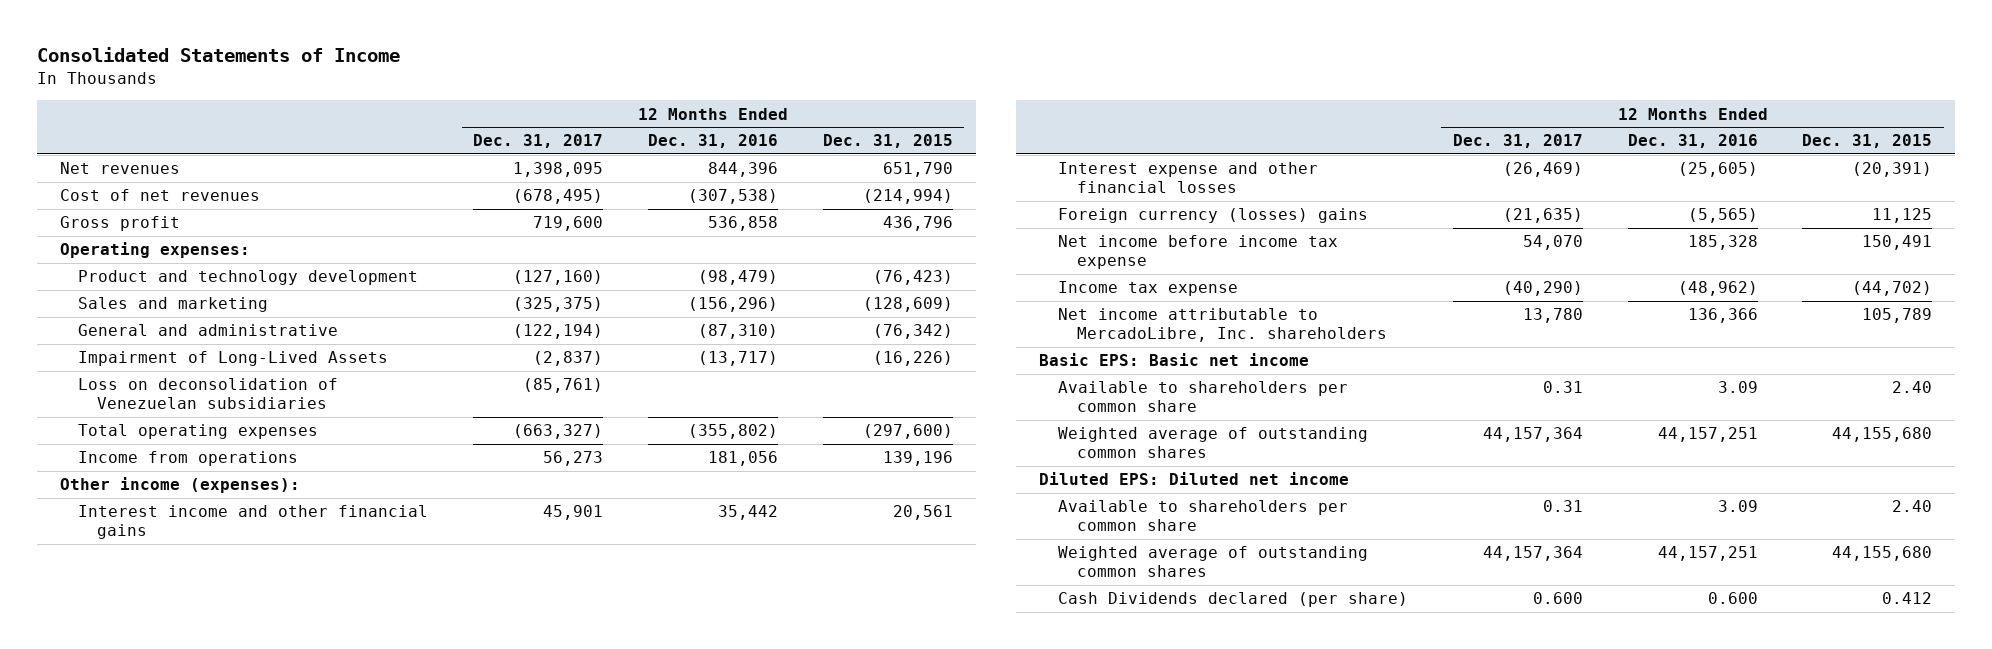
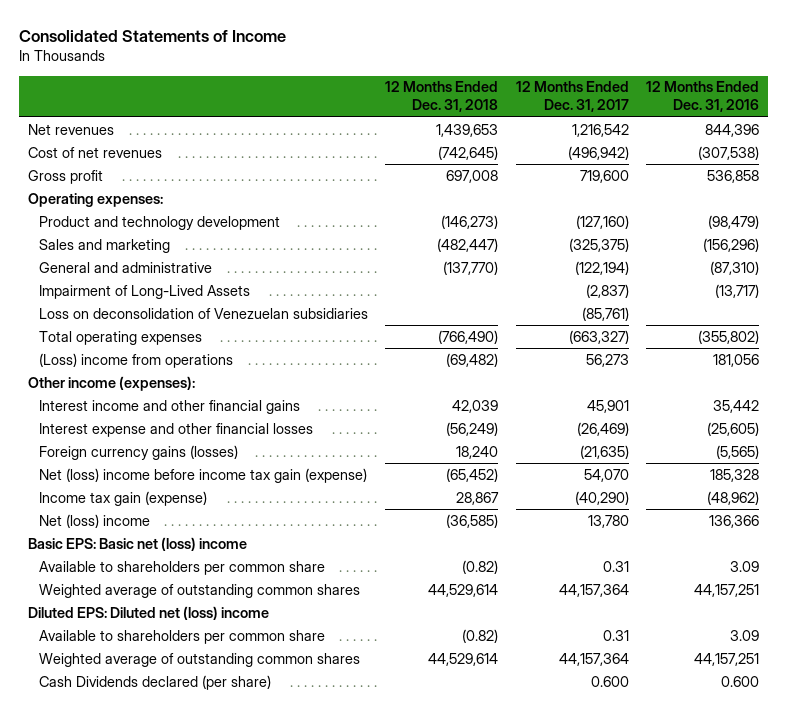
- | 12 Months Ended Dec. 31, 2017 | 12 Months Ended Dec. 31, 2016 | 12 Months Ended Dec. 31, 2015
+ | 12 Months Ended Dec. 31, 2018 | 12 Months Ended Dec. 31, 2017 | 12 Months Ended Dec. 31, 2016
- Net revenues | 1,398,095 | 844,396 | 651,790
- Cost of net revenues | (678,495) | (307,538) | (214,994)
+ Net revenues | 1,439,653 | 1,216,542 | 844,396
+ Cost of net revenues | (742,645) | (496,942) | (307,538)
- Income from operations | 56,273 | 181,056 | 139,196
+ (Loss) income from operations | (69,482) | 56,273 | 181,056
- Foreign currency (losses) gains | (21,635) | (5,565) | 11,125
- Net income before income tax expense | 54,070 | 185,328 | 150,491
- Income tax expense | (40,290) | (48,962) | (44,702)
- Net income attributable to MercadoLibre, Inc. shareholders | 13,780 | 136,366 | 105,789
- Basic EPS: Basic net income
+ Foreign currency gains (losses) | 18,240 | (21,635) | (5,565)
+ Net (loss) income before income tax gain (expense) | (65,452) | 54,070 | 185,328
+ Income tax gain (expense) | 28,867 | (40,290) | (48,962)
+ Net (loss) income | (36,585) | 13,780 | 136,366
+ Basic EPS: Basic net (loss) income
- Diluted EPS: Diluted net income
+ Diluted EPS: Diluted net (loss) income

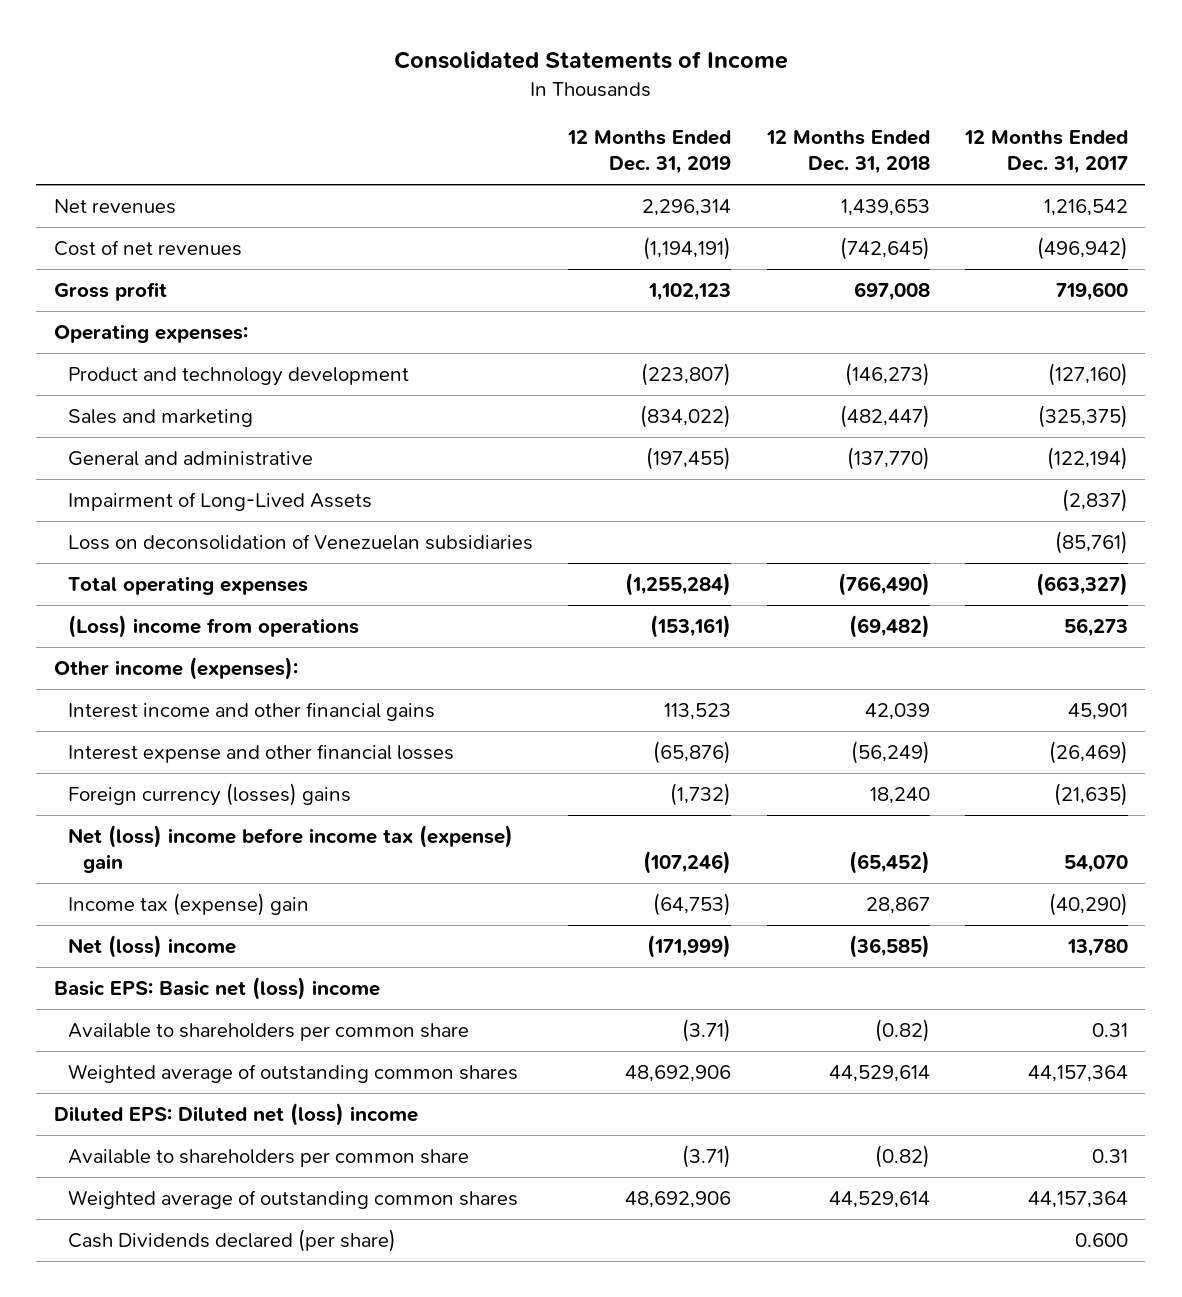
- | 12 Months Ended Dec. 31, 2018 | 12 Months Ended Dec. 31, 2017 | 12 Months Ended Dec. 31, 2016
+ | 12 Months Ended Dec. 31, 2019 | 12 Months Ended Dec. 31, 2018 | 12 Months Ended Dec. 31, 2017
- Foreign currency gains (losses) | 18,240 | (21,635) | (5,565)
- Net (loss) income before income tax gain (expense) | (65,452) | 54,070 | 185,328
- Income tax gain (expense) | 28,867 | (40,290) | (48,962)
+ Foreign currency (losses) gains | (1,732) | 18,240 | (21,635)
+ Net (loss) income before income tax (expense) gain | (107,246) | (65,452) | 54,070
+ Income tax (expense) gain | (64,753) | 28,867 | (40,290)

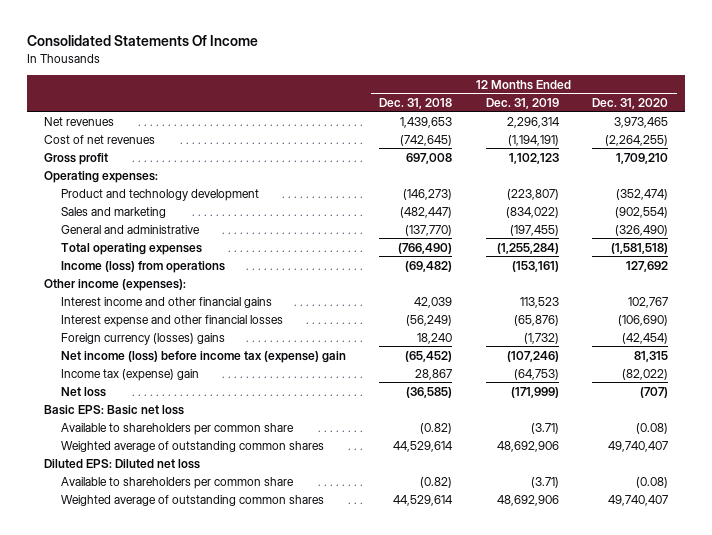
- Consolidated Statements of Income
+ Consolidated Statements Of Income
- | 12 Months Ended Dec. 31, 2019 | 12 Months Ended Dec. 31, 2018 | 12 Months Ended Dec. 31, 2017
+ | 12 Months Ended Dec. 31, 2018 | 12 Months Ended Dec. 31, 2019 | 12 Months Ended Dec. 31, 2020
- Impairment of Long-Lived Assets | | | (2,837)
- Loss on deconsolidation of Venezuelan subsidiaries | | | (85,761)
- (Loss) income from operations | (153,161) | (69,482) | 56,273
+ Income (loss) from operations | (69,482) | (153,161) | 127,692
- Net (loss) income before income tax (expense) gain | (107,246) | (65,452) | 54,070
+ Net income (loss) before income tax (expense) gain | (65,452) | (107,246) | 81,315
- Net (loss) income | (171,999) | (36,585) | 13,780
- Basic EPS: Basic net (loss) income
+ Net loss | (36,585) | (171,999) | (707)
+ Basic EPS: Basic net loss
- Diluted EPS: Diluted net (loss) income
+ Diluted EPS: Diluted net loss
- Cash Dividends declared (per share) | | | 0.600

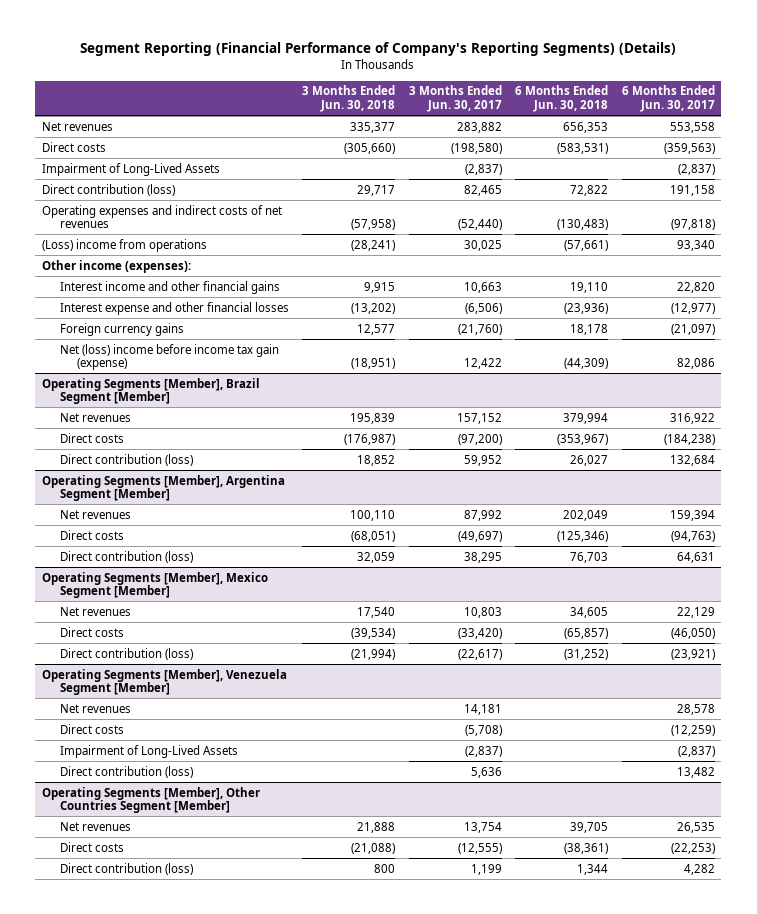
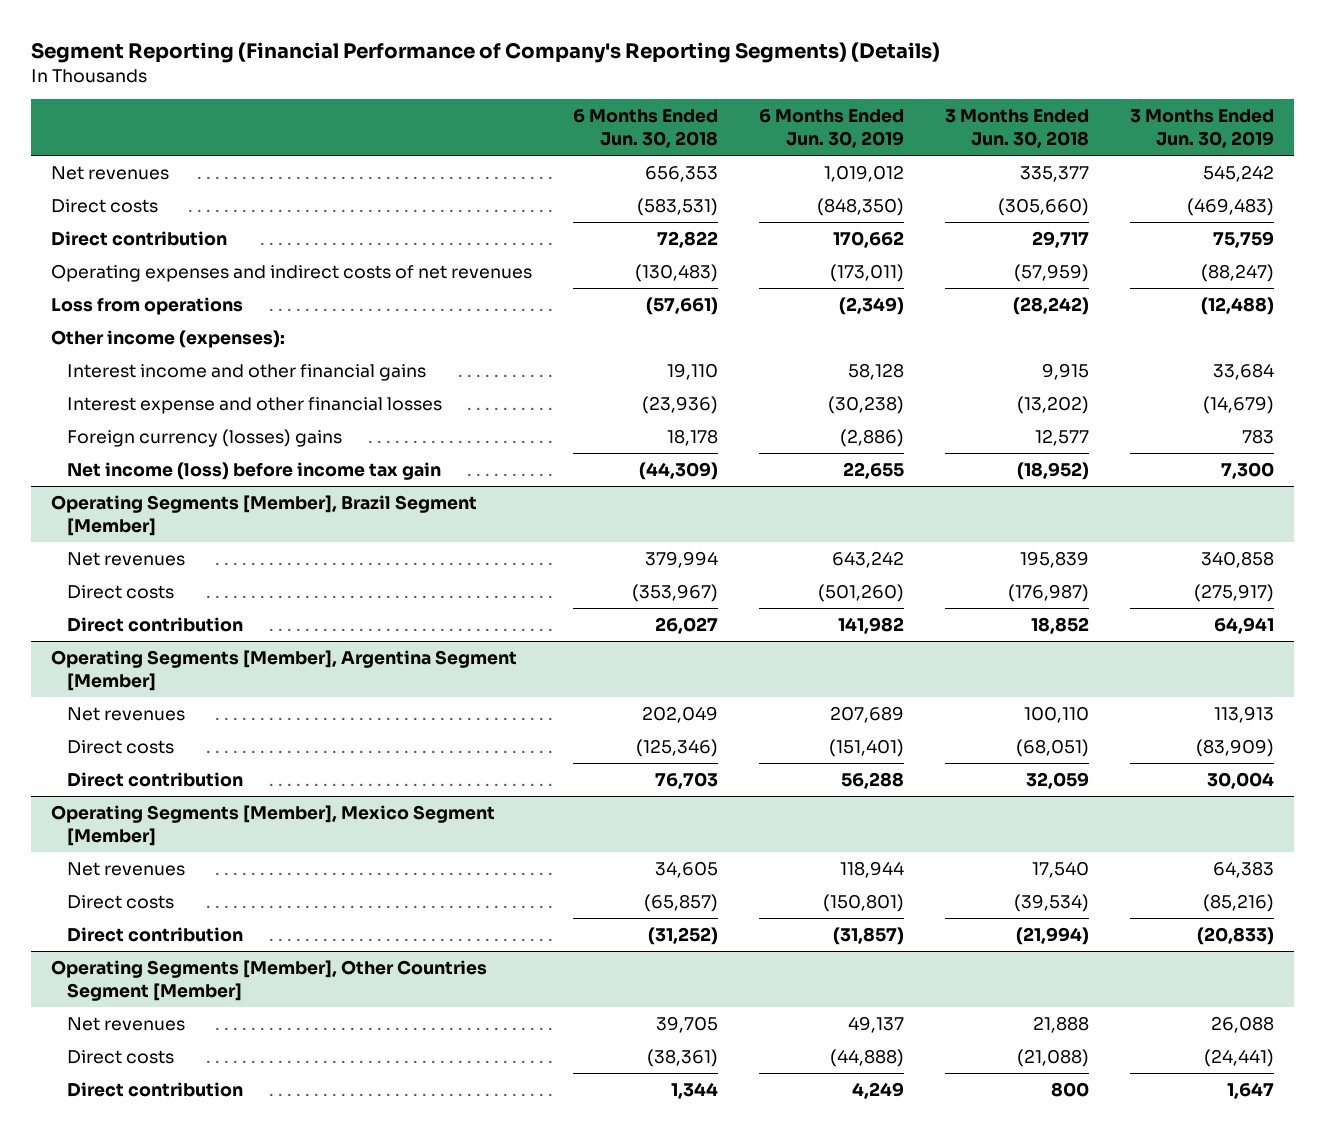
- | 3 Months Ended Jun. 30, 2018 | 3 Months Ended Jun. 30, 2017 | 6 Months Ended Jun. 30, 2018 | 6 Months Ended Jun. 30, 2017
+ | 6 Months Ended Jun. 30, 2018 | 6 Months Ended Jun. 30, 2019 | 3 Months Ended Jun. 30, 2018 | 3 Months Ended Jun. 30, 2019
- Impairment of Long-Lived Assets | | (2,837) | | (2,837)
- Direct contribution (loss) | 29,717 | 82,465 | 72,822 | 191,158
- Operating expenses and indirect costs of net revenues | (57,958) | (52,440) | (130,483) | (97,818)
- (Loss) income from operations | (28,241) | 30,025 | (57,661) | 93,340
+ Direct contribution | 72,822 | 170,662 | 29,717 | 75,759
+ Operating expenses and indirect costs of net revenues | (130,483) | (173,011) | (57,959) | (88,247)
+ Loss from operations | (57,661) | (2,349) | (28,242) | (12,488)
- Foreign currency gains | 12,577 | (21,760) | 18,178 | (21,097)
- Net (loss) income before income tax gain (expense) | (18,951) | 12,422 | (44,309) | 82,086
+ Foreign currency (losses) gains | 18,178 | (2,886) | 12,577 | 783
+ Net income (loss) before income tax gain | (44,309) | 22,655 | (18,952) | 7,300
@ Operating Segments [Member], Brazil Segment [Member]
- Direct contribution (loss) | 18,852 | 59,952 | 26,027 | 132,684
+ Direct contribution | 26,027 | 141,982 | 18,852 | 64,941
@ Operating Segments [Member], Argentina Segment [Member]
- Direct contribution (loss) | 32,059 | 38,295 | 76,703 | 64,631
+ Direct contribution | 76,703 | 56,288 | 32,059 | 30,004
@ Operating Segments [Member], Mexico Segment [Member]
- Direct contribution (loss) | (21,994) | (22,617) | (31,252) | (23,921)
- Operating Segments [Member], Venezuela Segment [Member]
- Net revenues | | 14,181 | | 28,578
- Direct costs | | (5,708) | | (12,259)
- Impairment of Long-Lived Assets | | (2,837) | | (2,837)
- Direct contribution (loss) | | 5,636 | | 13,482
@ Operating Segments [Member], Mexico Segment [Member]
+ Direct contribution | (31,252) | (31,857) | (21,994) | (20,833)
@ Operating Segments [Member], Other Countries Segment [Member]
- Direct contribution (loss) | 800 | 1,199 | 1,344 | 4,282
+ Direct contribution | 1,344 | 4,249 | 800 | 1,647

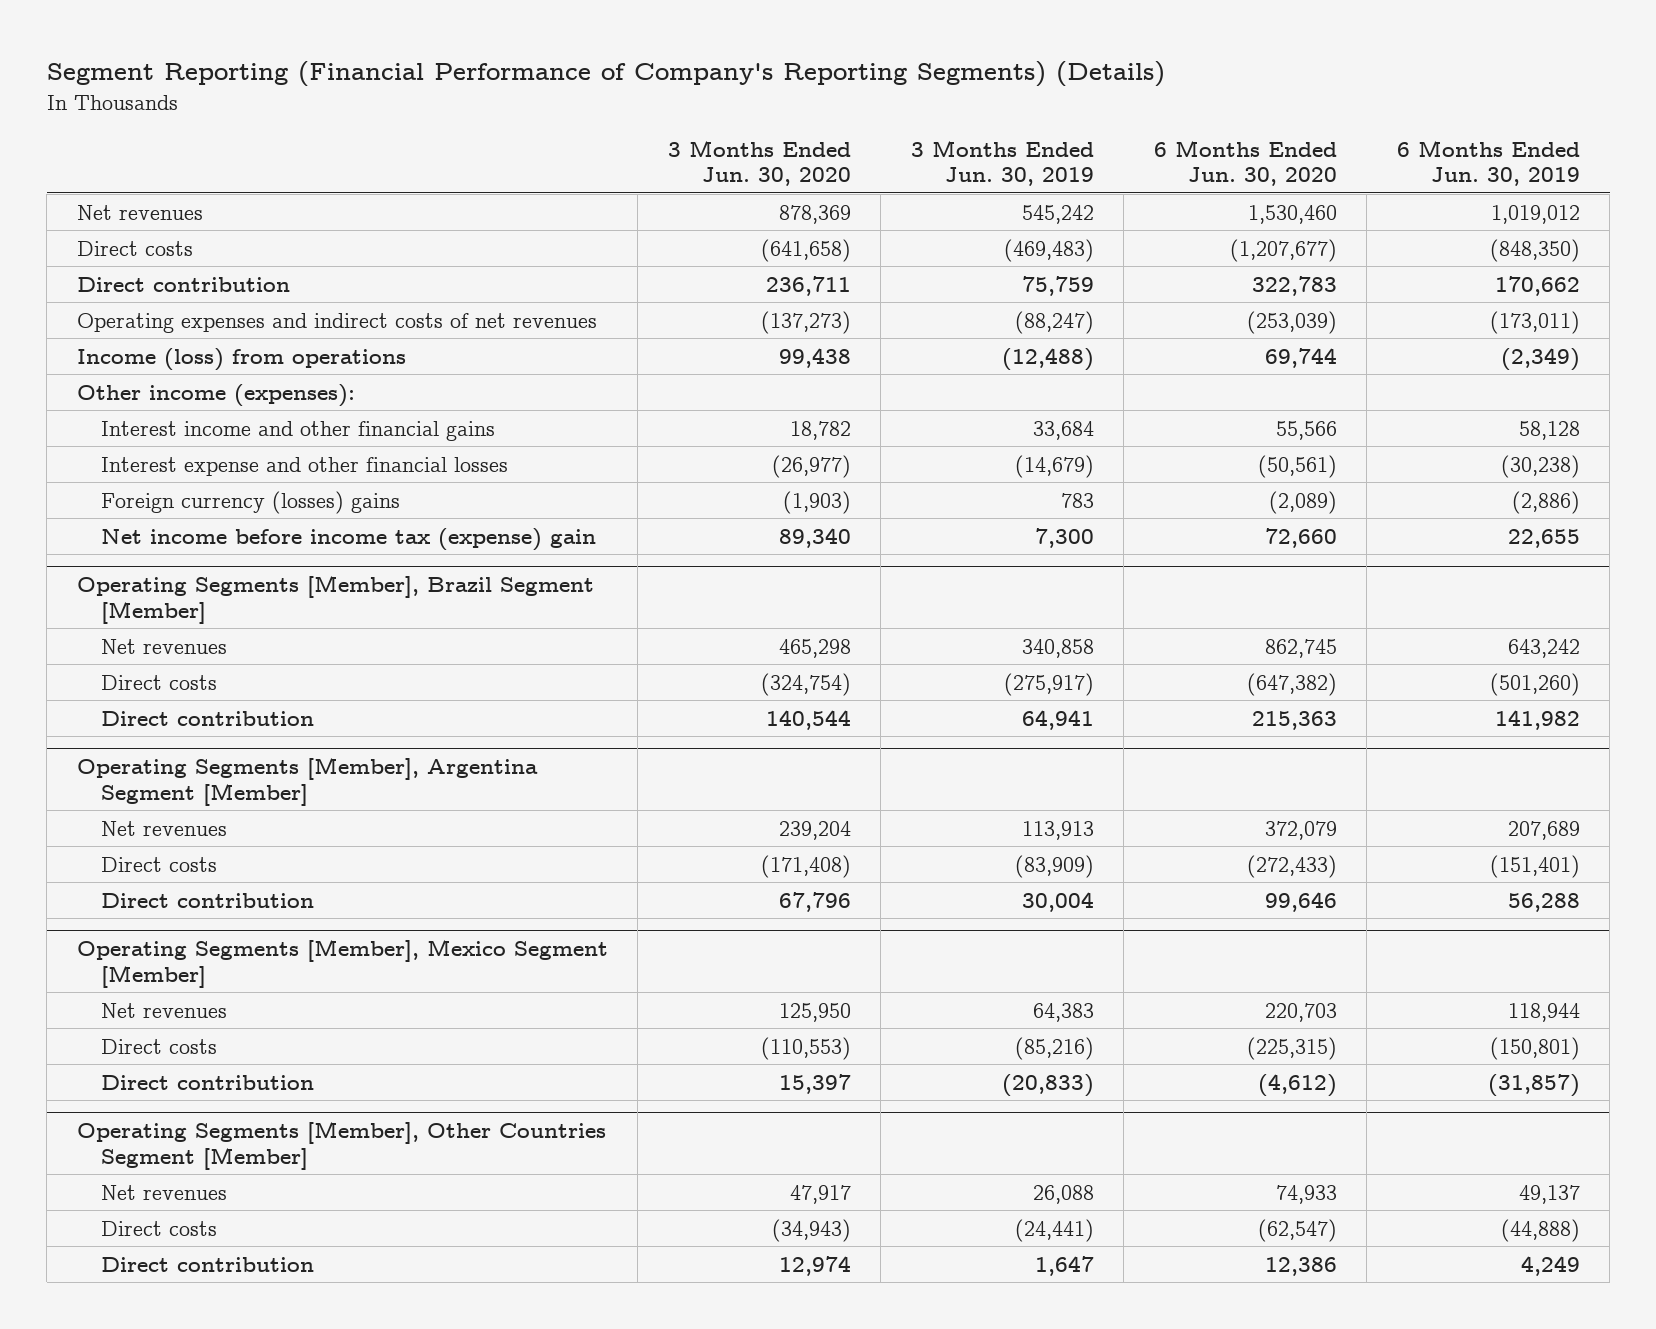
- | 6 Months Ended Jun. 30, 2018 | 6 Months Ended Jun. 30, 2019 | 3 Months Ended Jun. 30, 2018 | 3 Months Ended Jun. 30, 2019
+ | 3 Months Ended Jun. 30, 2020 | 3 Months Ended Jun. 30, 2019 | 6 Months Ended Jun. 30, 2020 | 6 Months Ended Jun. 30, 2019
- Loss from operations | (57,661) | (2,349) | (28,242) | (12,488)
+ Income (loss) from operations | 99,438 | (12,488) | 69,744 | (2,349)
- Net income (loss) before income tax gain | (44,309) | 22,655 | (18,952) | 7,300
+ Net income before income tax (expense) gain | 89,340 | 7,300 | 72,660 | 22,655

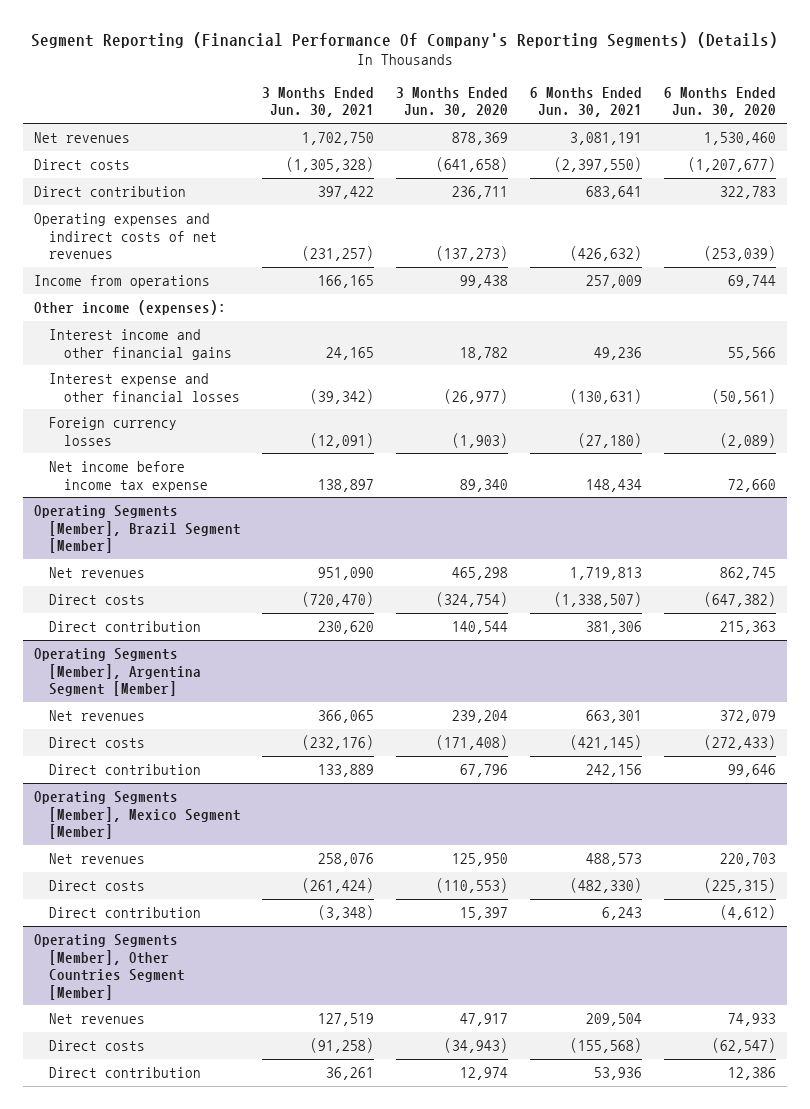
- Segment Reporting (Financial Performance of Company's Reporting Segments) (Details)
+ Segment Reporting (Financial Performance Of Company's Reporting Segments) (Details)
- | 3 Months Ended Jun. 30, 2020 | 3 Months Ended Jun. 30, 2019 | 6 Months Ended Jun. 30, 2020 | 6 Months Ended Jun. 30, 2019
+ | 3 Months Ended Jun. 30, 2021 | 3 Months Ended Jun. 30, 2020 | 6 Months Ended Jun. 30, 2021 | 6 Months Ended Jun. 30, 2020
- Income (loss) from operations | 99,438 | (12,488) | 69,744 | (2,349)
+ Income from operations | 166,165 | 99,438 | 257,009 | 69,744
- Foreign currency (losses) gains | (1,903) | 783 | (2,089) | (2,886)
- Net income before income tax (expense) gain | 89,340 | 7,300 | 72,660 | 22,655
+ Foreign currency losses | (12,091) | (1,903) | (27,180) | (2,089)
+ Net income before income tax expense | 138,897 | 89,340 | 148,434 | 72,660

